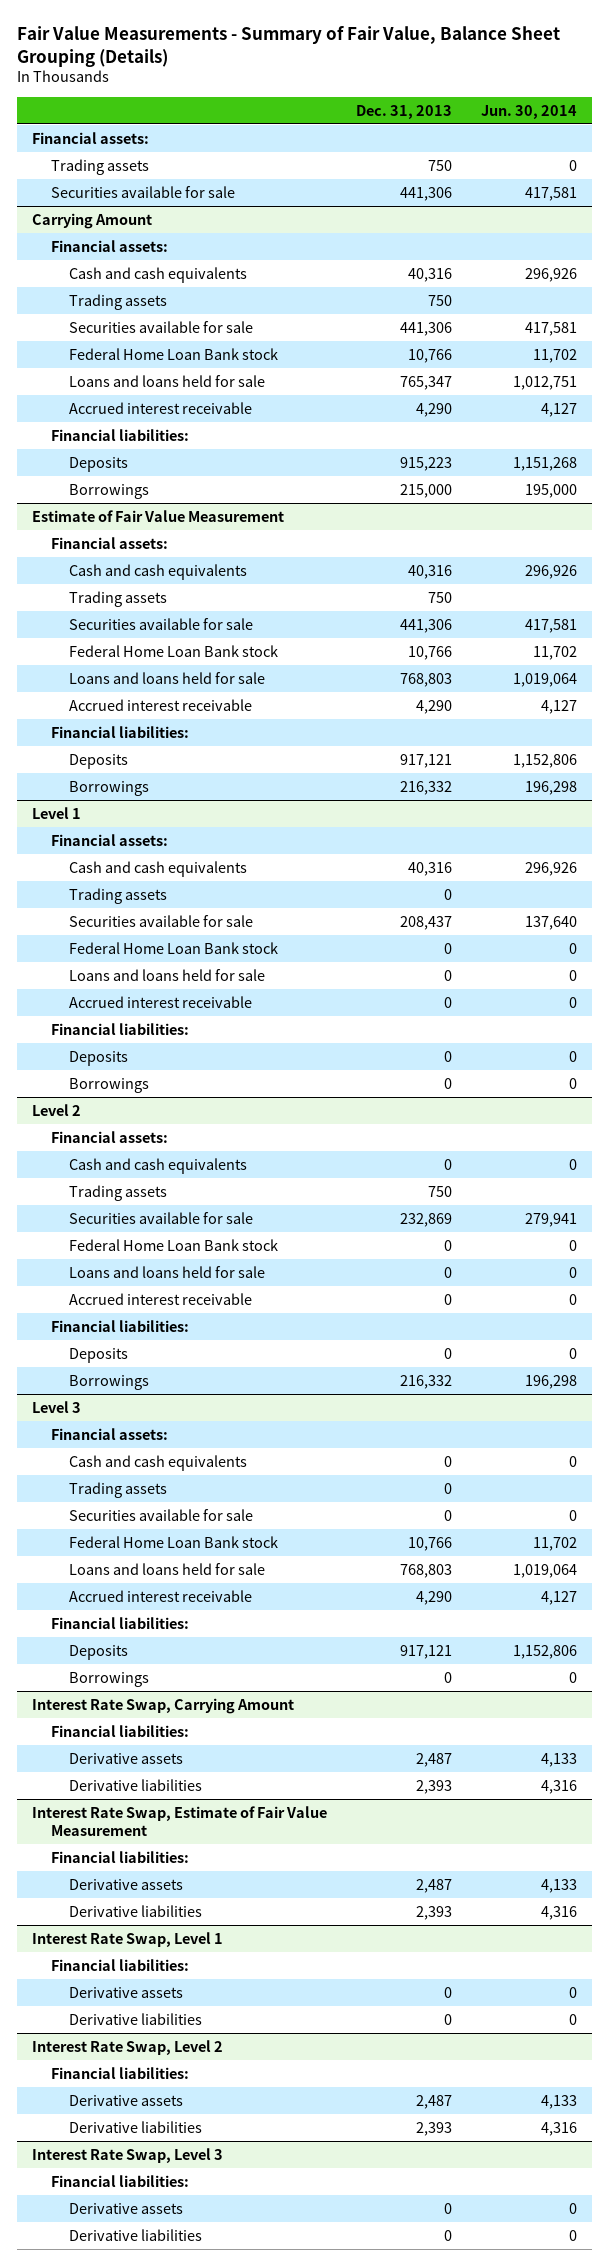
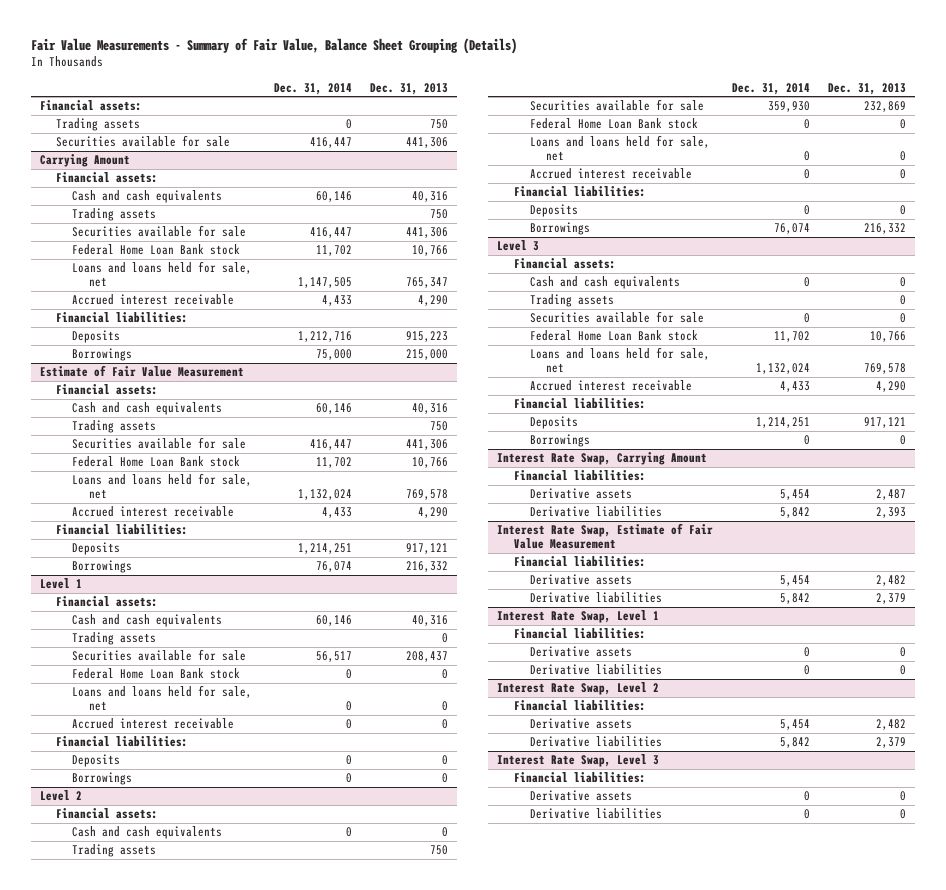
- | Dec. 31, 2013 | Jun. 30, 2014
+ | Dec. 31, 2014 | Dec. 31, 2013
@ Carrying Amount
- Loans and loans held for sale | 765,347 | 1,012,751
+ Loans and loans held for sale, net | 1,147,505 | 765,347
@ Estimate of Fair Value Measurement
- Loans and loans held for sale | 768,803 | 1,019,064
+ Loans and loans held for sale, net | 1,132,024 | 769,578
@ Level 1
- Loans and loans held for sale | 0 | 0
+ Loans and loans held for sale, net | 0 | 0
@ Level 2
- Loans and loans held for sale | 0 | 0
+ Loans and loans held for sale, net | 0 | 0
@ Level 3
- Loans and loans held for sale | 768,803 | 1,019,064
+ Loans and loans held for sale, net | 1,132,024 | 769,578
@ Interest Rate Swap, Estimate of Fair Value Measurement
- Derivative assets | 2,487 | 4,133
- Derivative liabilities | 2,393 | 4,316
+ Derivative assets | 5,454 | 2,482
+ Derivative liabilities | 5,842 | 2,379
@ Interest Rate Swap, Level 2
- Derivative assets | 2,487 | 4,133
- Derivative liabilities | 2,393 | 4,316
+ Derivative assets | 5,454 | 2,482
+ Derivative liabilities | 5,842 | 2,379

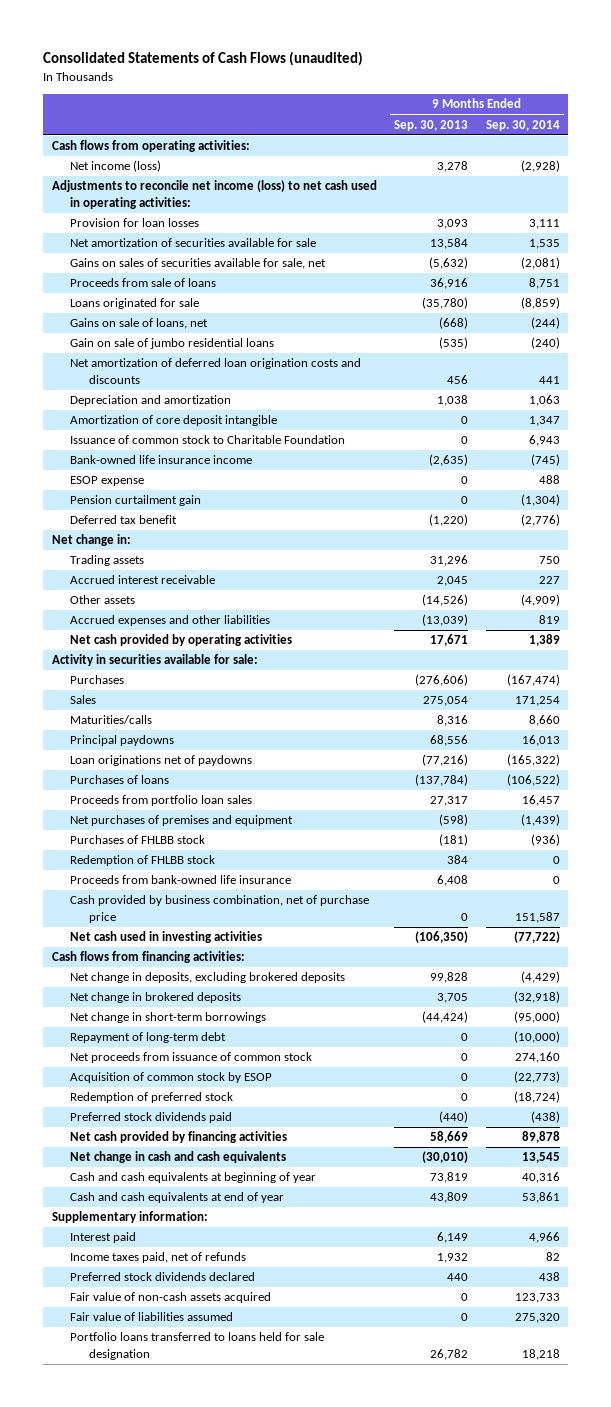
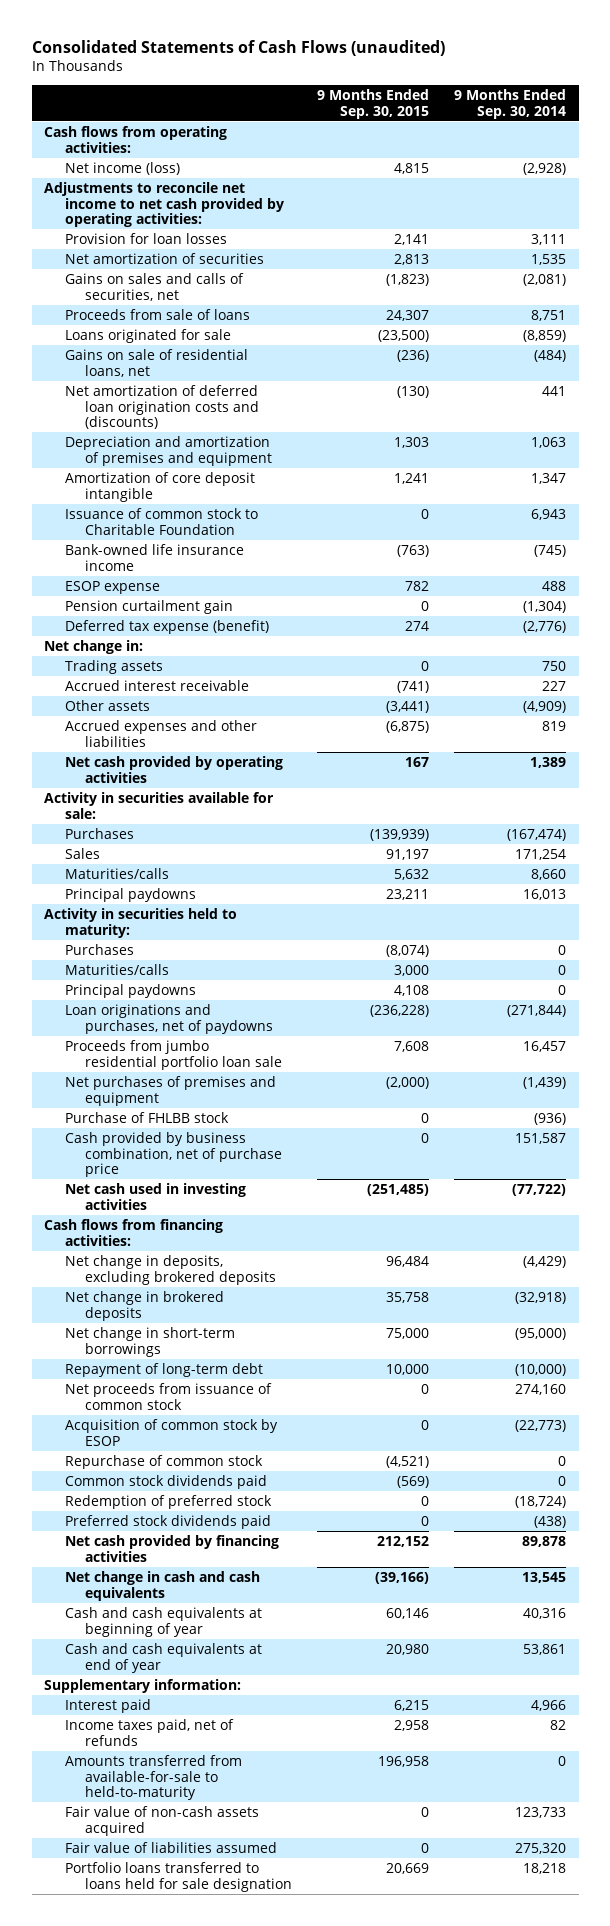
- | 9 Months Ended Sep. 30, 2013 | 9 Months Ended Sep. 30, 2014
+ | 9 Months Ended Sep. 30, 2015 | 9 Months Ended Sep. 30, 2014
- Adjustments to reconcile net income (loss) to net cash used in operating activities:
+ Adjustments to reconcile net income to net cash provided by operating activities:
- Net amortization of securities available for sale | 13,584 | 1,535
- Gains on sales of securities available for sale, net | (5,632) | (2,081)
+ Net amortization of securities | 2,813 | 1,535
+ Gains on sales and calls of securities, net | (1,823) | (2,081)
- Gains on sale of loans, net | (668) | (244)
- Gain on sale of jumbo residential loans | (535) | (240)
- Net amortization of deferred loan origination costs and discounts | 456 | 441
- Depreciation and amortization | 1,038 | 1,063
+ Gains on sale of residential loans, net | (236) | (484)
+ Net amortization of deferred loan origination costs and (discounts) | (130) | 441
+ Depreciation and amortization of premises and equipment | 1,303 | 1,063
- Deferred tax benefit | (1,220) | (2,776)
+ Deferred tax expense (benefit) | 274 | (2,776)
- Loan originations net of paydowns | (77,216) | (165,322)
- Purchases of loans | (137,784) | (106,522)
- Proceeds from portfolio loan sales | 27,317 | 16,457
+ Activity in securities held to maturity:
+ Purchases | (8,074) | 0
+ Maturities/calls | 3,000 | 0
+ Principal paydowns | 4,108 | 0
+ Loan originations and purchases, net of paydowns | (236,228) | (271,844)
+ Proceeds from jumbo residential portfolio loan sale | 7,608 | 16,457
- Purchases of FHLBB stock | (181) | (936)
- Redemption of FHLBB stock | 384 | 0
- Proceeds from bank-owned life insurance | 6,408 | 0
+ Purchase of FHLBB stock | 0 | (936)
+ Repurchase of common stock | (4,521) | 0
+ Common stock dividends paid | (569) | 0
- Preferred stock dividends declared | 440 | 438
+ Amounts transferred from available-for-sale to held-to-maturity | 196,958 | 0

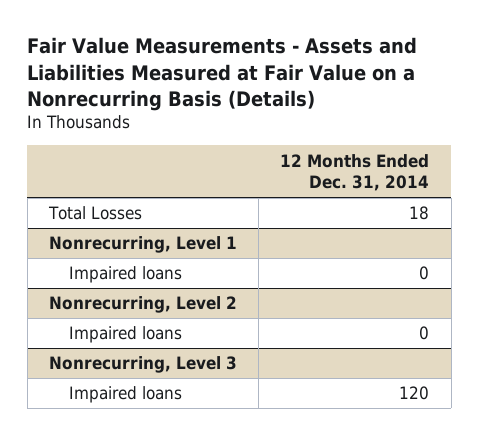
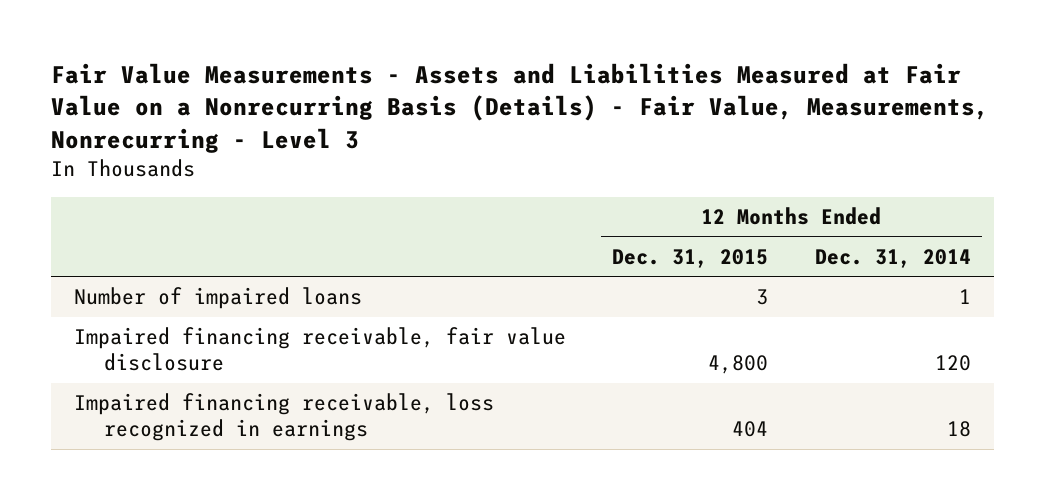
- Fair Value Measurements - Assets and Liabilities Measured at Fair Value on a Nonrecurring Basis (Details)
+ Fair Value Measurements - Assets and Liabilities Measured at Fair Value on a Nonrecurring Basis (Details) - Fair Value, Measurements, Nonrecurring - Level 3
- | 12 Months Ended Dec. 31, 2014
+ | 12 Months Ended Dec. 31, 2015 | 12 Months Ended Dec. 31, 2014
- Total Losses | 18
- Nonrecurring, Level 1
- Impaired loans | 0
- Nonrecurring, Level 2
- Impaired loans | 0
- Nonrecurring, Level 3
- Impaired loans | 120
+ Number of impaired loans | 3 | 1
+ Impaired financing receivable, fair value disclosure | 4,800 | 120
+ Impaired financing receivable, loss recognized in earnings | 404 | 18

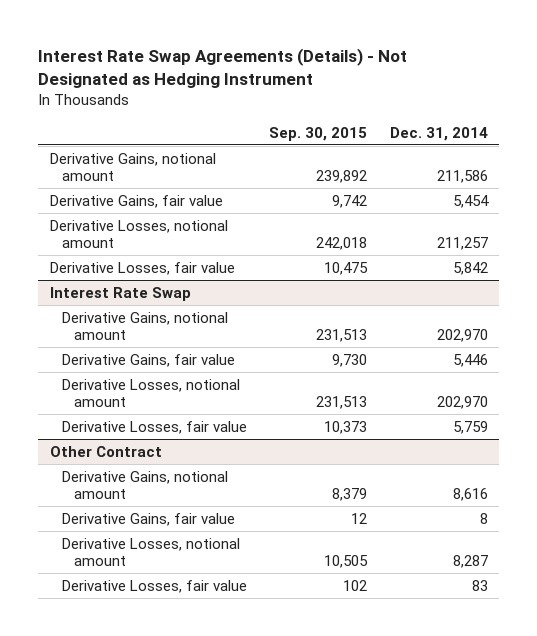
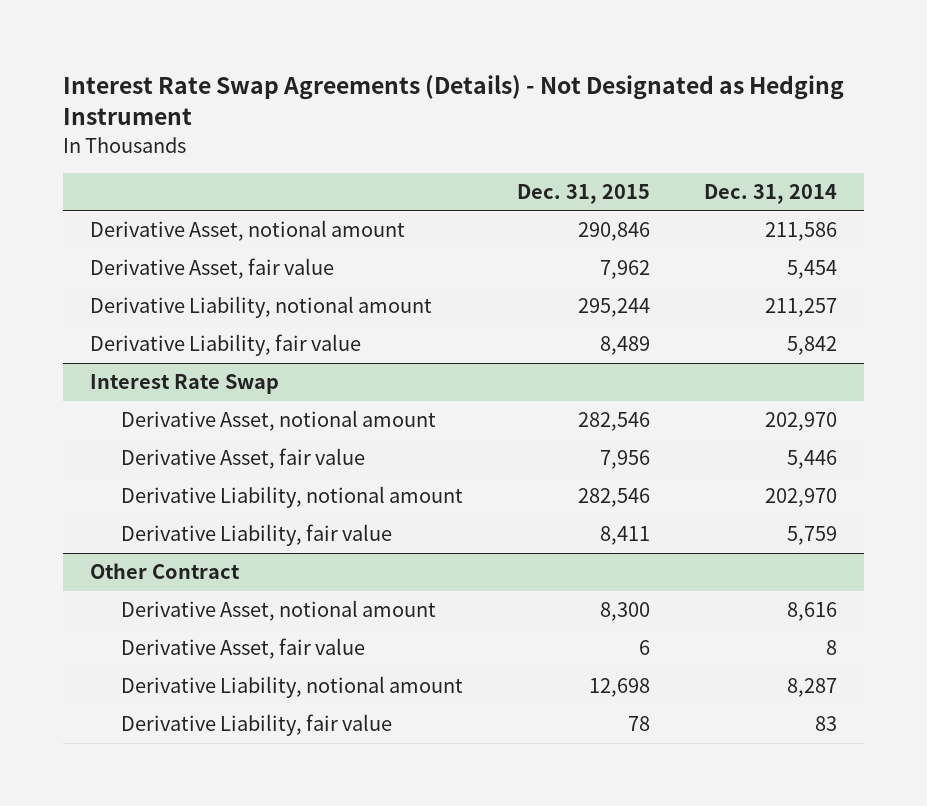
- | Sep. 30, 2015 | Dec. 31, 2014
+ | Dec. 31, 2015 | Dec. 31, 2014
- Derivative Gains, notional amount | 239,892 | 211,586
- Derivative Gains, fair value | 9,742 | 5,454
- Derivative Losses, notional amount | 242,018 | 211,257
- Derivative Losses, fair value | 10,475 | 5,842
+ Derivative Asset, notional amount | 290,846 | 211,586
+ Derivative Asset, fair value | 7,962 | 5,454
+ Derivative Liability, notional amount | 295,244 | 211,257
+ Derivative Liability, fair value | 8,489 | 5,842
@ Interest Rate Swap
- Derivative Gains, notional amount | 231,513 | 202,970
- Derivative Gains, fair value | 9,730 | 5,446
- Derivative Losses, notional amount | 231,513 | 202,970
- Derivative Losses, fair value | 10,373 | 5,759
+ Derivative Asset, notional amount | 282,546 | 202,970
+ Derivative Asset, fair value | 7,956 | 5,446
+ Derivative Liability, notional amount | 282,546 | 202,970
+ Derivative Liability, fair value | 8,411 | 5,759
@ Other Contract
- Derivative Gains, notional amount | 8,379 | 8,616
- Derivative Gains, fair value | 12 | 8
- Derivative Losses, notional amount | 10,505 | 8,287
- Derivative Losses, fair value | 102 | 83
+ Derivative Asset, notional amount | 8,300 | 8,616
+ Derivative Asset, fair value | 6 | 8
+ Derivative Liability, notional amount | 12,698 | 8,287
+ Derivative Liability, fair value | 78 | 83

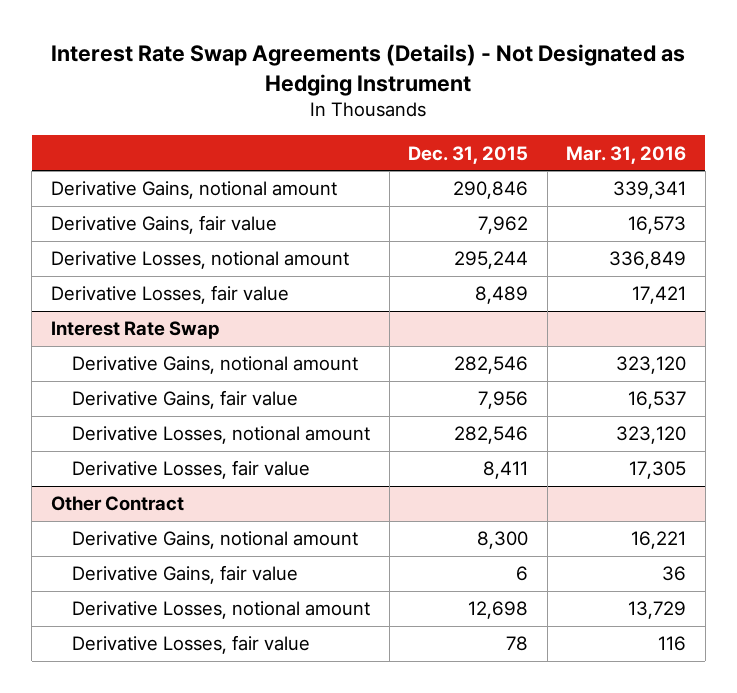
- | Dec. 31, 2015 | Dec. 31, 2014
+ | Dec. 31, 2015 | Mar. 31, 2016
- Derivative Asset, notional amount | 290,846 | 211,586
- Derivative Asset, fair value | 7,962 | 5,454
- Derivative Liability, notional amount | 295,244 | 211,257
- Derivative Liability, fair value | 8,489 | 5,842
+ Derivative Gains, notional amount | 290,846 | 339,341
+ Derivative Gains, fair value | 7,962 | 16,573
+ Derivative Losses, notional amount | 295,244 | 336,849
+ Derivative Losses, fair value | 8,489 | 17,421
@ Interest Rate Swap
- Derivative Asset, notional amount | 282,546 | 202,970
- Derivative Asset, fair value | 7,956 | 5,446
- Derivative Liability, notional amount | 282,546 | 202,970
- Derivative Liability, fair value | 8,411 | 5,759
+ Derivative Gains, notional amount | 282,546 | 323,120
+ Derivative Gains, fair value | 7,956 | 16,537
+ Derivative Losses, notional amount | 282,546 | 323,120
+ Derivative Losses, fair value | 8,411 | 17,305
@ Other Contract
- Derivative Asset, notional amount | 8,300 | 8,616
- Derivative Asset, fair value | 6 | 8
- Derivative Liability, notional amount | 12,698 | 8,287
- Derivative Liability, fair value | 78 | 83
+ Derivative Gains, notional amount | 8,300 | 16,221
+ Derivative Gains, fair value | 6 | 36
+ Derivative Losses, notional amount | 12,698 | 13,729
+ Derivative Losses, fair value | 78 | 116

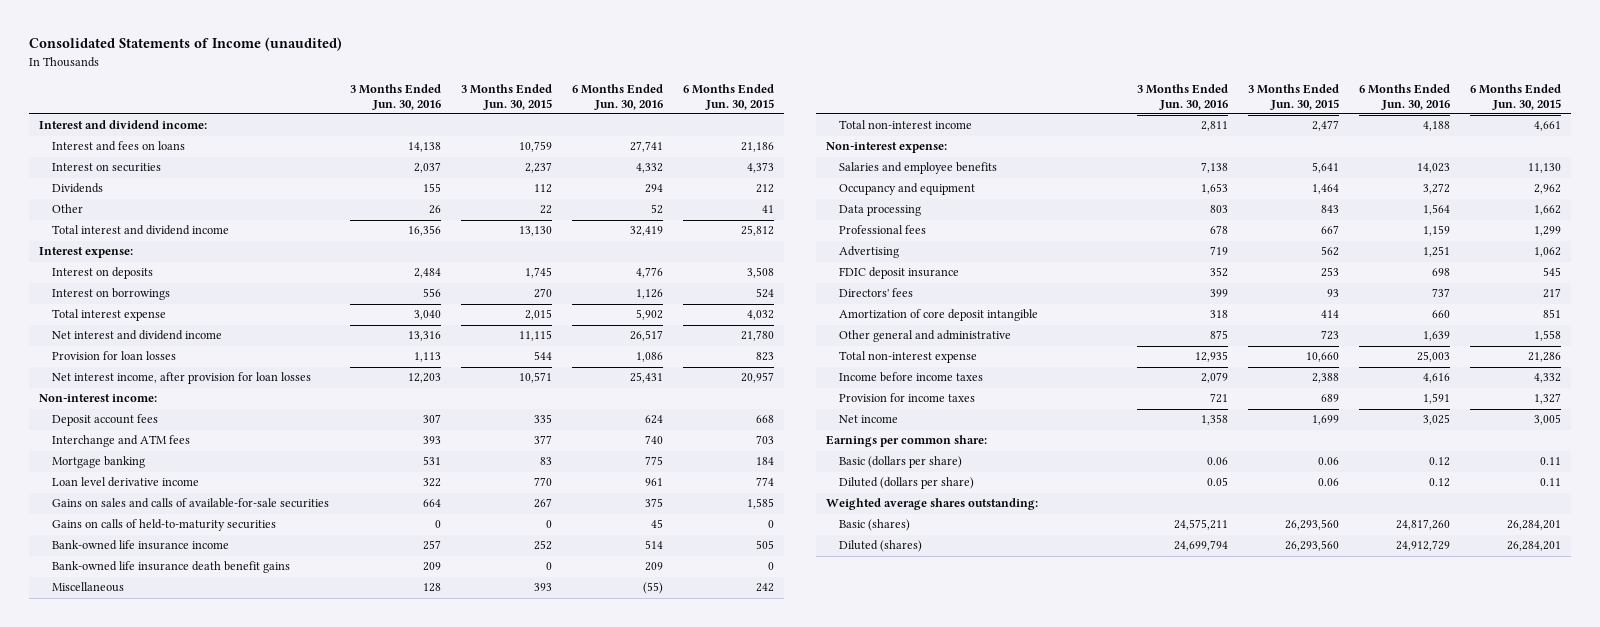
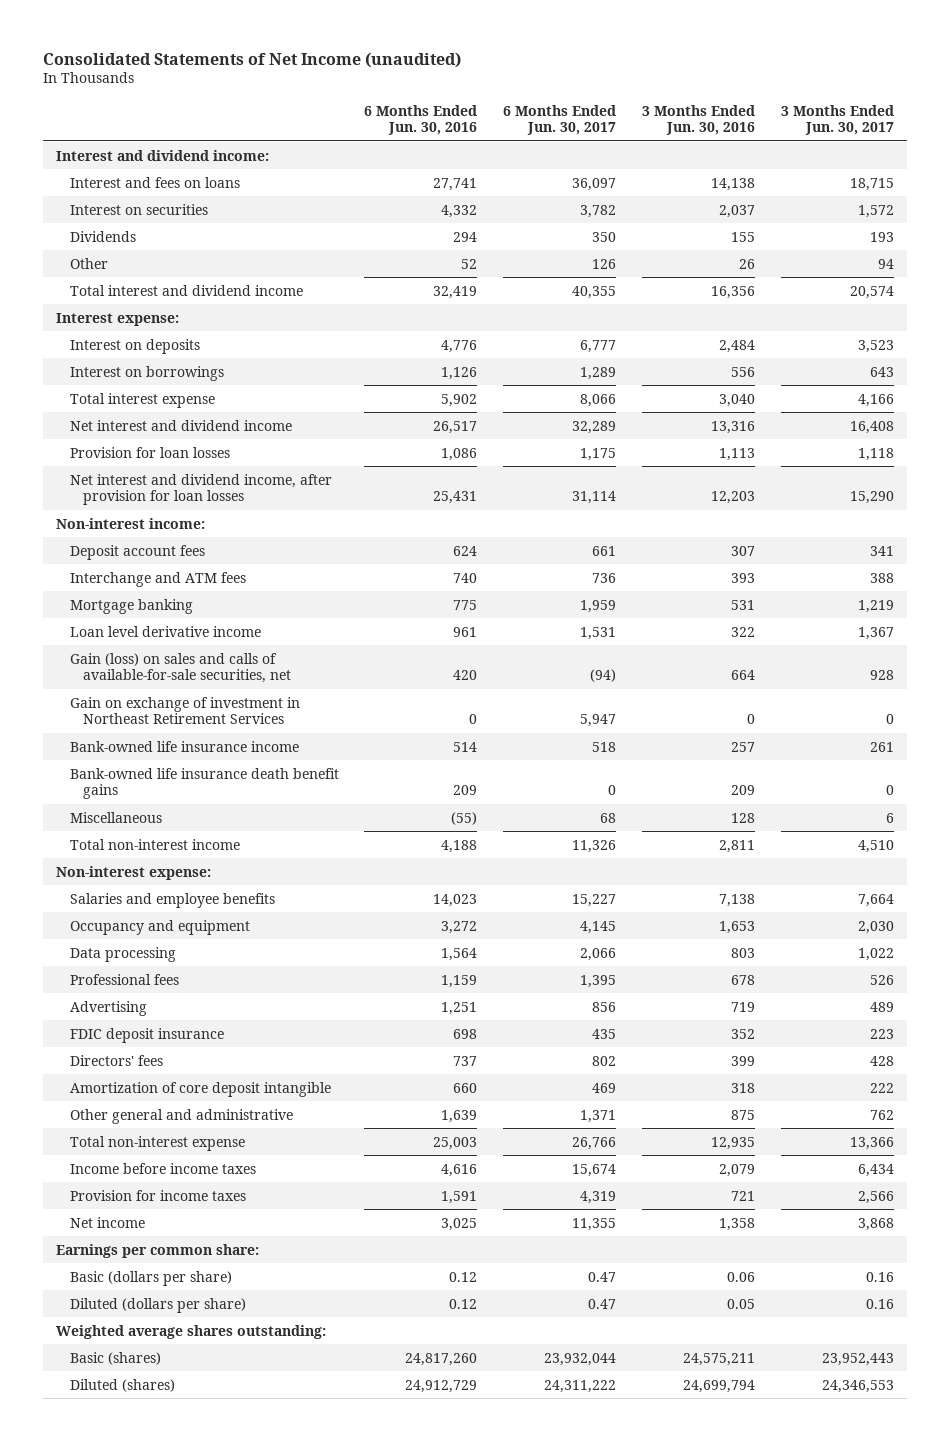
- Consolidated Statements of Income (unaudited)
+ Consolidated Statements of Net Income (unaudited)
- | 3 Months Ended Jun. 30, 2016 | 3 Months Ended Jun. 30, 2015 | 6 Months Ended Jun. 30, 2016 | 6 Months Ended Jun. 30, 2015
+ | 6 Months Ended Jun. 30, 2016 | 6 Months Ended Jun. 30, 2017 | 3 Months Ended Jun. 30, 2016 | 3 Months Ended Jun. 30, 2017
- Net interest income, after provision for loan losses | 12,203 | 10,571 | 25,431 | 20,957
+ Net interest and dividend income, after provision for loan losses | 25,431 | 31,114 | 12,203 | 15,290
- Gains on sales and calls of available-for-sale securities | 664 | 267 | 375 | 1,585
- Gains on calls of held-to-maturity securities | 0 | 0 | 45 | 0
+ Gain (loss) on sales and calls of available-for-sale securities, net | 420 | (94) | 664 | 928
+ Gain on exchange of investment in Northeast Retirement Services | 0 | 5,947 | 0 | 0

